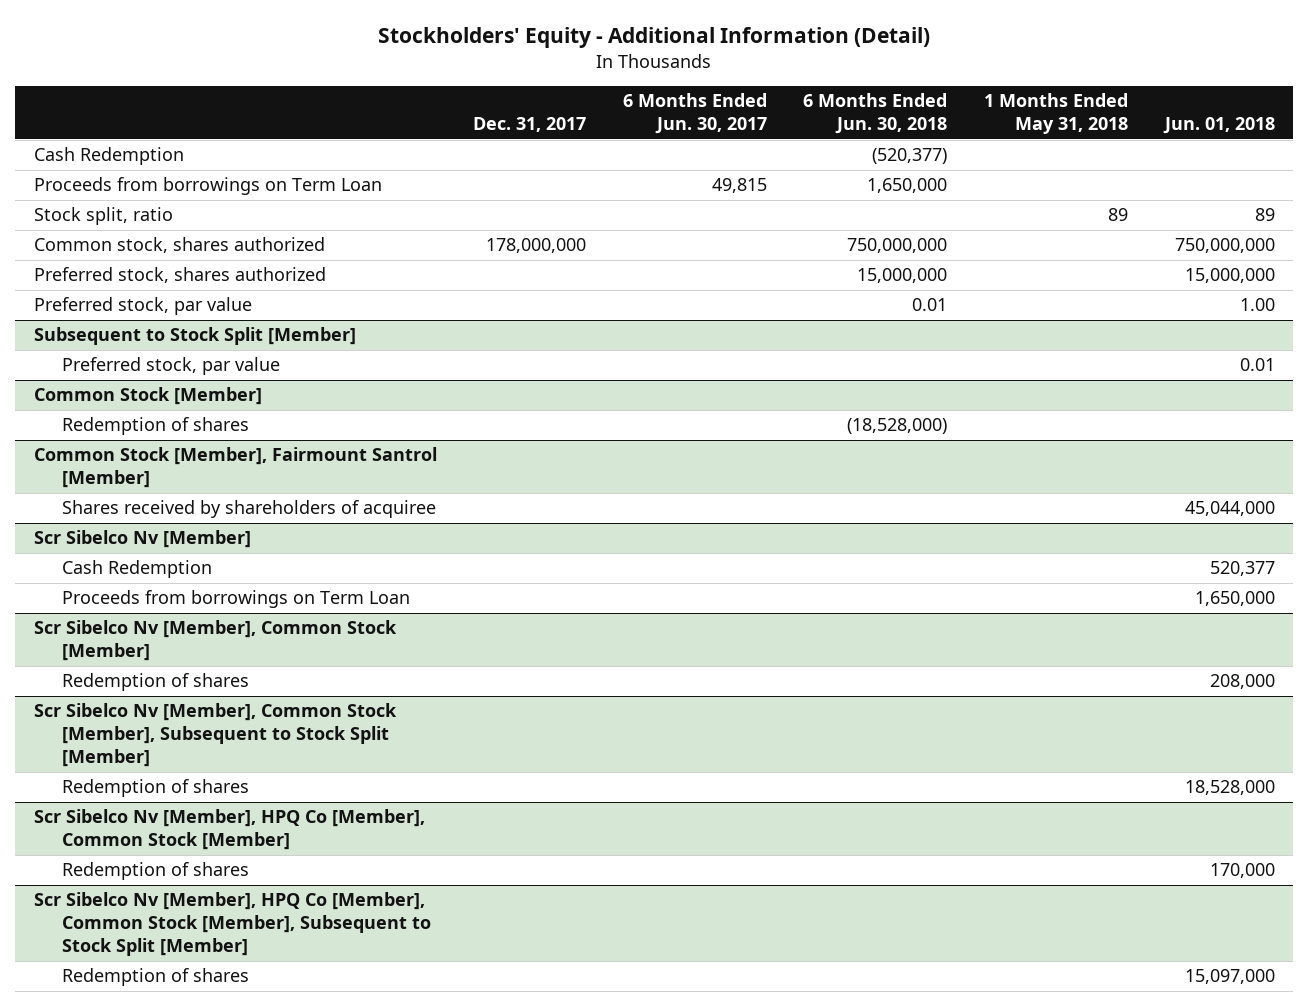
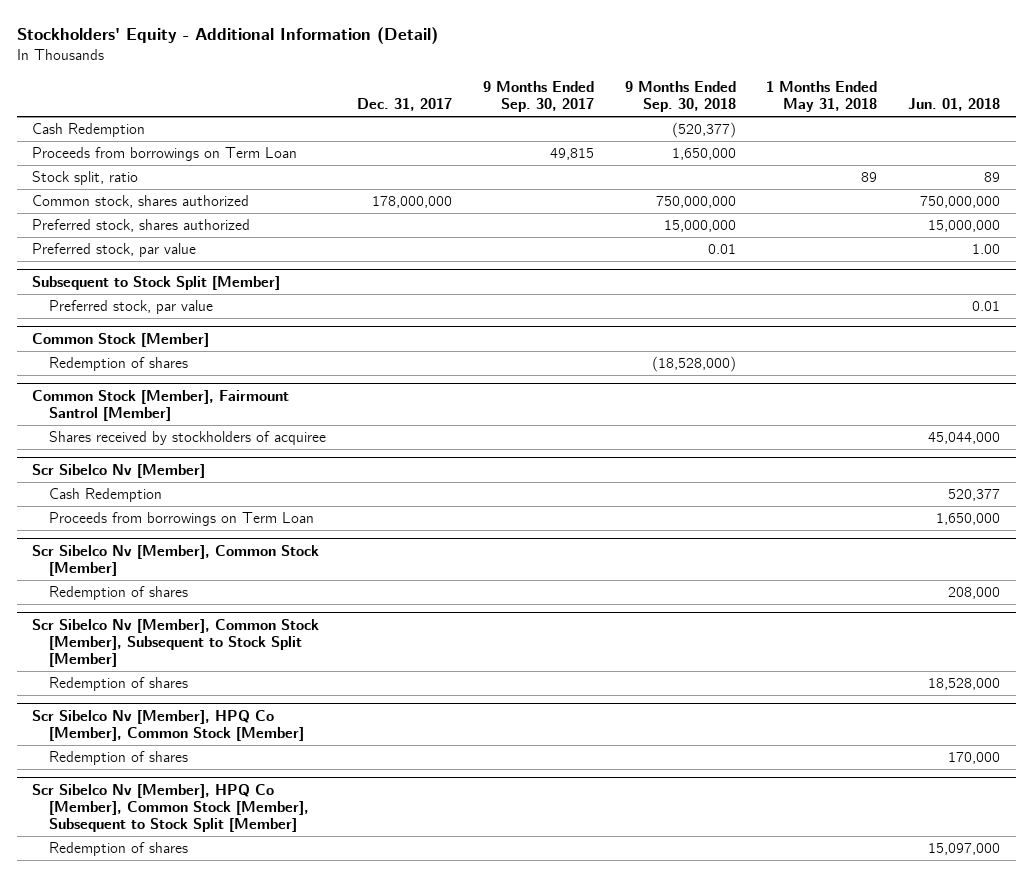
- | Dec. 31, 2017 | 6 Months Ended Jun. 30, 2017 | 6 Months Ended Jun. 30, 2018 | 1 Months Ended May 31, 2018 | Jun. 01, 2018
+ | Dec. 31, 2017 | 9 Months Ended Sep. 30, 2017 | 9 Months Ended Sep. 30, 2018 | 1 Months Ended May 31, 2018 | Jun. 01, 2018
@ Common Stock [Member], Fairmount Santrol [Member]
- Shares received by shareholders of acquiree | | | | | 45,044,000
+ Shares received by stockholders of acquiree | | | | | 45,044,000

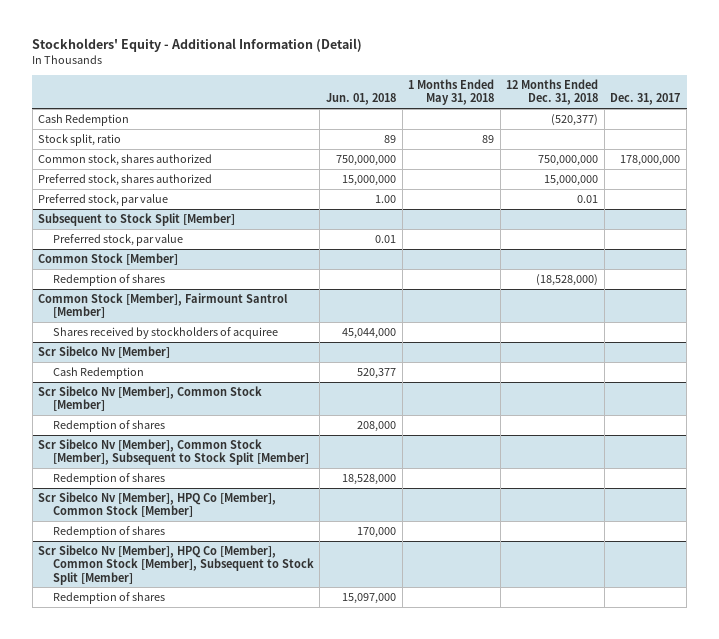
- | Dec. 31, 2017 | 9 Months Ended Sep. 30, 2017 | 9 Months Ended Sep. 30, 2018 | 1 Months Ended May 31, 2018 | Jun. 01, 2018
+ | Jun. 01, 2018 | 1 Months Ended May 31, 2018 | 12 Months Ended Dec. 31, 2018 | Dec. 31, 2017
- Proceeds from borrowings on Term Loan | | 49,815 | 1,650,000 | |
@ Scr Sibelco Nv [Member]
- Proceeds from borrowings on Term Loan | | | | | 1,650,000

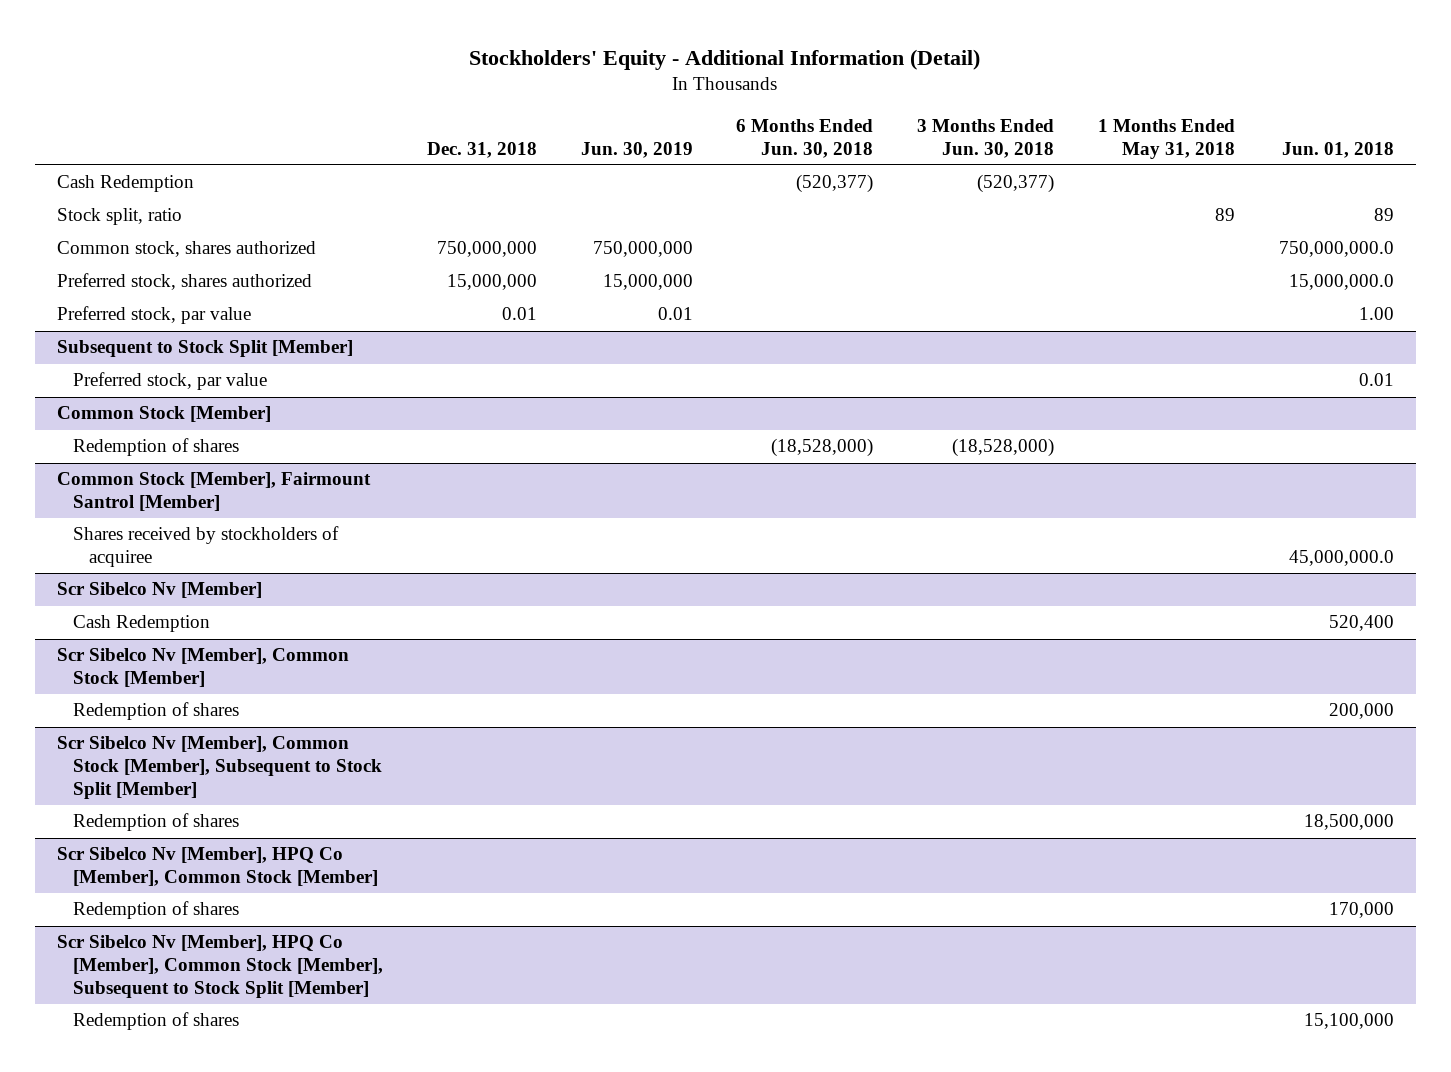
- | Jun. 01, 2018 | 1 Months Ended May 31, 2018 | 12 Months Ended Dec. 31, 2018 | Dec. 31, 2017
+ | Dec. 31, 2018 | Jun. 30, 2019 | 6 Months Ended Jun. 30, 2018 | 3 Months Ended Jun. 30, 2018 | 1 Months Ended May 31, 2018 | Jun. 01, 2018
- Common stock, shares authorized | 750,000,000 | | 750,000,000 | 178,000,000
- Preferred stock, shares authorized | 15,000,000 | | 15,000,000 |
+ Common stock, shares authorized | 750,000,000 | 750,000,000 | | | | 750,000,000.0
+ Preferred stock, shares authorized | 15,000,000 | 15,000,000 | | | | 15,000,000.0
@ Common Stock [Member], Fairmount Santrol [Member]
- Shares received by stockholders of acquiree | 45,044,000 | | |
+ Shares received by stockholders of acquiree | | | | | | 45,000,000.0
@ Scr Sibelco Nv [Member]
- Cash Redemption | 520,377 | | |
+ Cash Redemption | | | | | | 520,400
@ Scr Sibelco Nv [Member], Common Stock [Member]
- Redemption of shares | 208,000 | | |
+ Redemption of shares | | | | | | 200,000
@ Scr Sibelco Nv [Member], Common Stock [Member], Subsequent to Stock Split [Member]
- Redemption of shares | 18,528,000 | | |
+ Redemption of shares | | | | | | 18,500,000
@ Scr Sibelco Nv [Member], HPQ Co [Member], Common Stock [Member], Subsequent to Stock Split [Member]
- Redemption of shares | 15,097,000 | | |
+ Redemption of shares | | | | | | 15,100,000

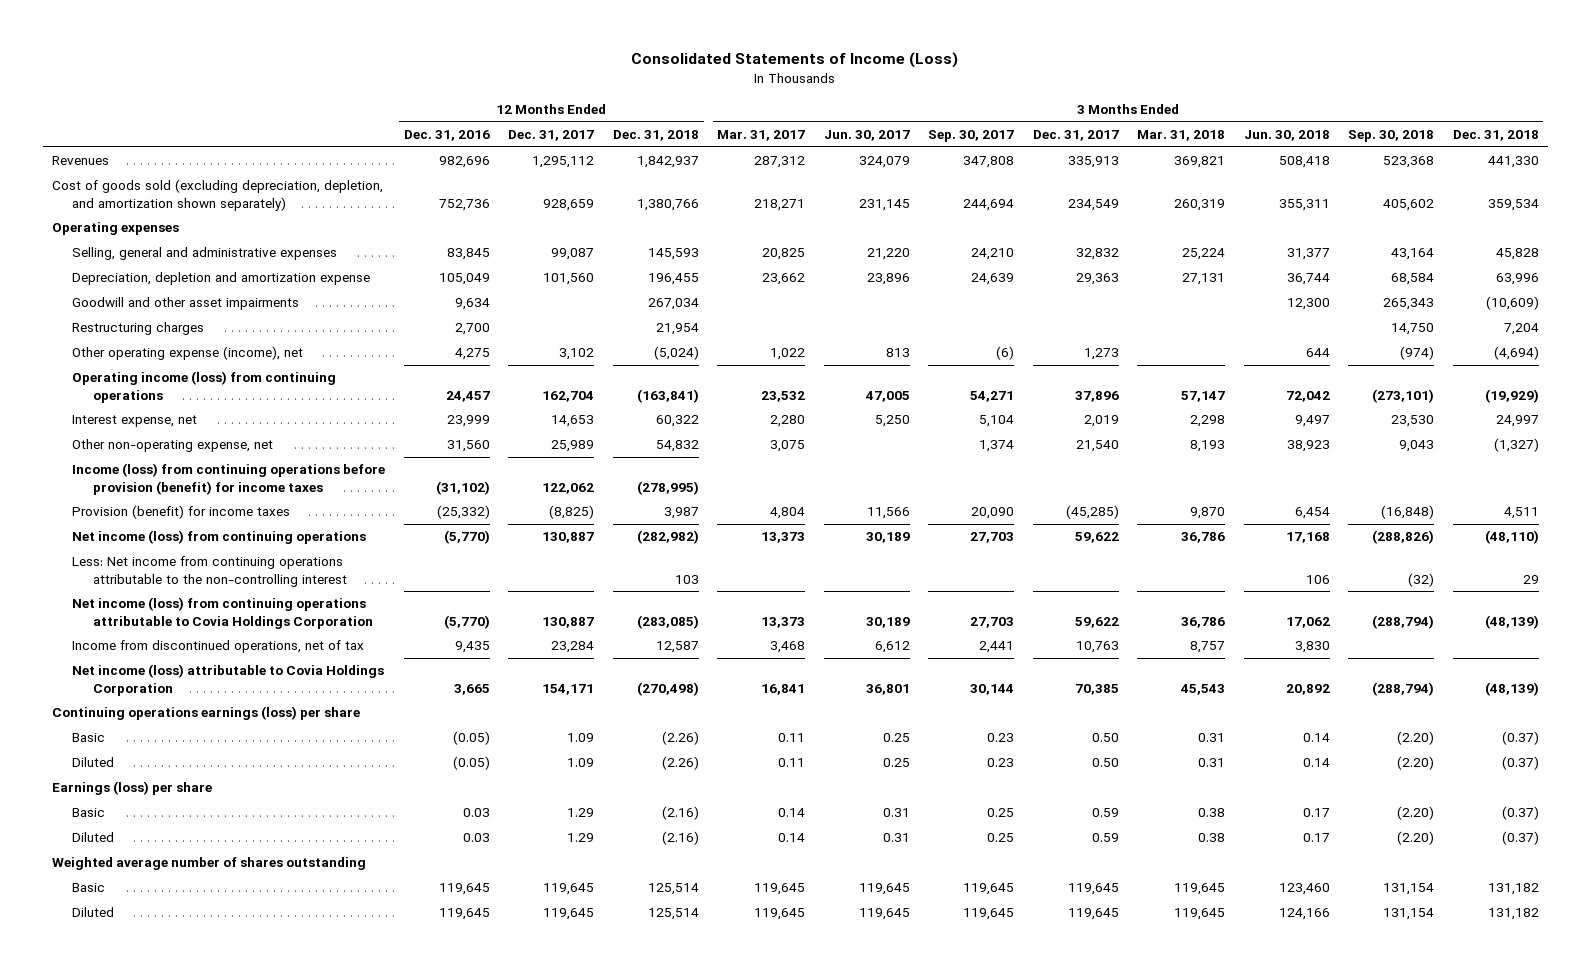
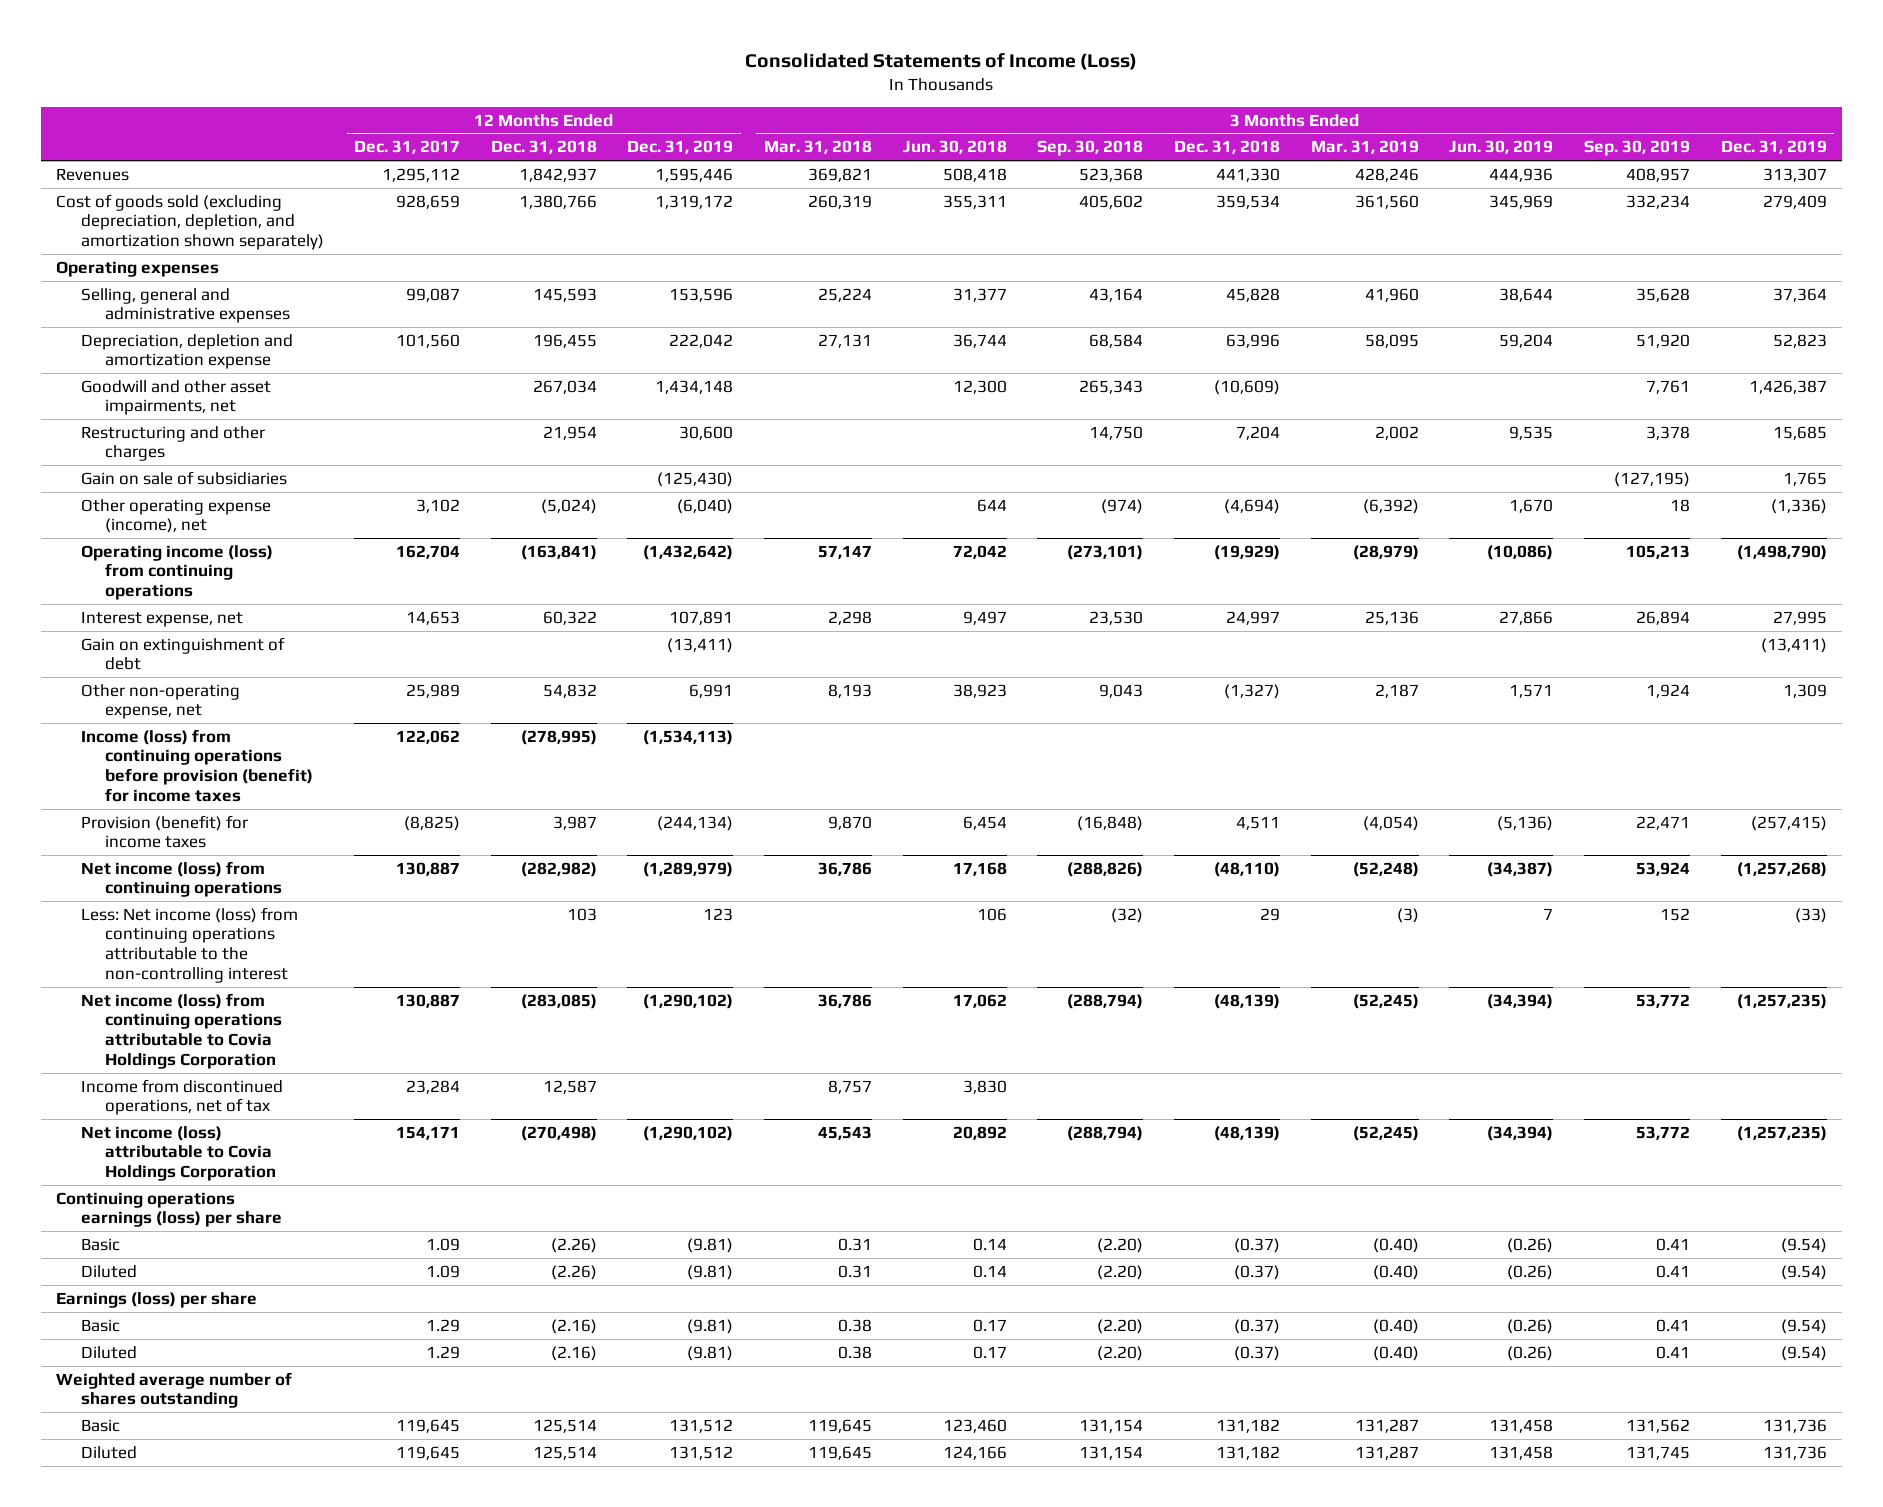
- | 12 Months Ended Dec. 31, 2016 | 12 Months Ended Dec. 31, 2017 | 12 Months Ended Dec. 31, 2018 | 3 Months Ended Mar. 31, 2017 | 3 Months Ended Jun. 30, 2017 | 3 Months Ended Sep. 30, 2017 | 3 Months Ended Dec. 31, 2017 | 3 Months Ended Mar. 31, 2018 | 3 Months Ended Jun. 30, 2018 | 3 Months Ended Sep. 30, 2018 | 3 Months Ended Dec. 31, 2018
+ | 12 Months Ended Dec. 31, 2017 | 12 Months Ended Dec. 31, 2018 | 12 Months Ended Dec. 31, 2019 | 3 Months Ended Mar. 31, 2018 | 3 Months Ended Jun. 30, 2018 | 3 Months Ended Sep. 30, 2018 | 3 Months Ended Dec. 31, 2018 | 3 Months Ended Mar. 31, 2019 | 3 Months Ended Jun. 30, 2019 | 3 Months Ended Sep. 30, 2019 | 3 Months Ended Dec. 31, 2019
- Goodwill and other asset impairments | 9,634 | | 267,034 | | | | | | 12,300 | 265,343 | (10,609)
- Restructuring charges | 2,700 | | 21,954 | | | | | | | 14,750 | 7,204
+ Goodwill and other asset impairments, net | | 267,034 | 1,434,148 | | 12,300 | 265,343 | (10,609) | | | 7,761 | 1,426,387
+ Restructuring and other charges | | 21,954 | 30,600 | | | 14,750 | 7,204 | 2,002 | 9,535 | 3,378 | 15,685
+ Gain on sale of subsidiaries | | | (125,430) | | | | | | | (127,195) | 1,765
+ Gain on extinguishment of debt | | | (13,411) | | | | | | | | (13,411)
- Less: Net income from continuing operations attributable to the non-controlling interest | | | 103 | | | | | | 106 | (32) | 29
+ Less: Net income (loss) from continuing operations attributable to the non-controlling interest | | 103 | 123 | | 106 | (32) | 29 | (3) | 7 | 152 | (33)

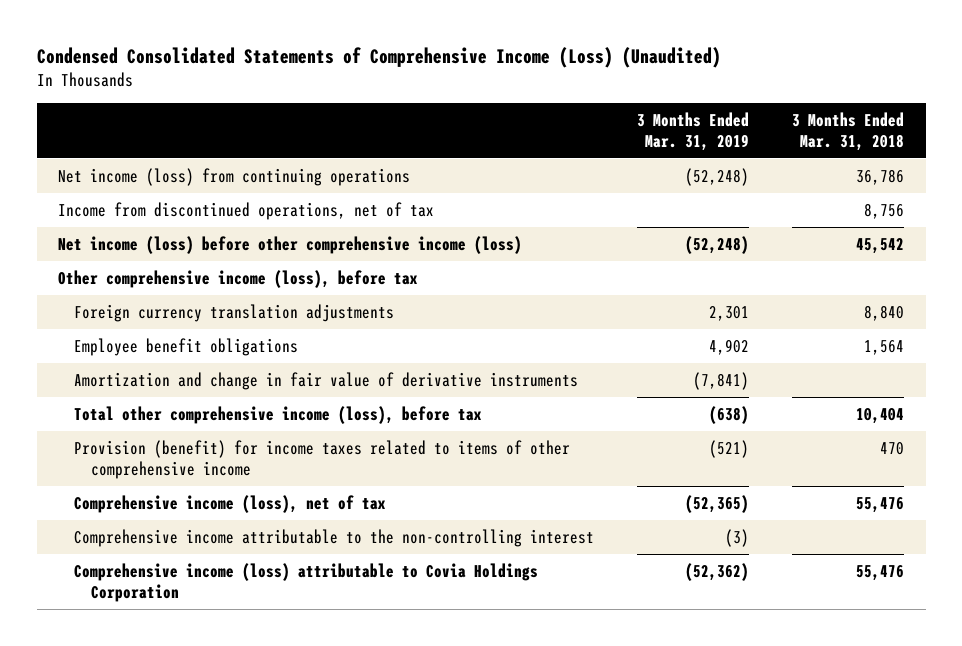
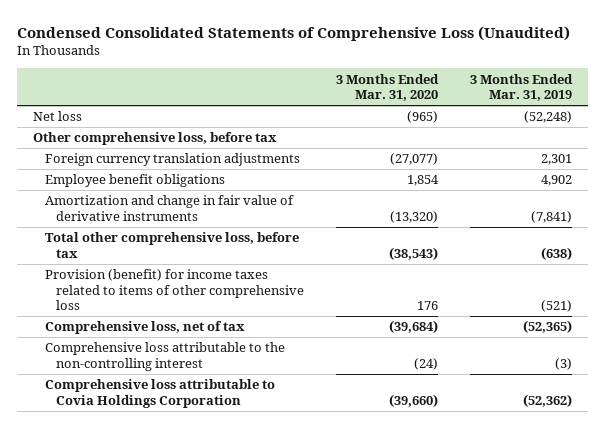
- Condensed Consolidated Statements of Comprehensive Income (Loss) (Unaudited)
+ Condensed Consolidated Statements of Comprehensive Loss (Unaudited)
- | 3 Months Ended Mar. 31, 2019 | 3 Months Ended Mar. 31, 2018
+ | 3 Months Ended Mar. 31, 2020 | 3 Months Ended Mar. 31, 2019
- Net income (loss) from continuing operations | (52,248) | 36,786
- Income from discontinued operations, net of tax | | 8,756
- Net income (loss) before other comprehensive income (loss) | (52,248) | 45,542
- Other comprehensive income (loss), before tax
+ Net loss | (965) | (52,248)
+ Other comprehensive loss, before tax
- Total other comprehensive income (loss), before tax | (638) | 10,404
- Provision (benefit) for income taxes related to items of other comprehensive income | (521) | 470
- Comprehensive income (loss), net of tax | (52,365) | 55,476
- Comprehensive income attributable to the non-controlling interest | (3) |
- Comprehensive income (loss) attributable to Covia Holdings Corporation | (52,362) | 55,476
+ Total other comprehensive loss, before tax | (38,543) | (638)
+ Provision (benefit) for income taxes related to items of other comprehensive loss | 176 | (521)
+ Comprehensive loss, net of tax | (39,684) | (52,365)
+ Comprehensive loss attributable to the non-controlling interest | (24) | (3)
+ Comprehensive loss attributable to Covia Holdings Corporation | (39,660) | (52,362)

